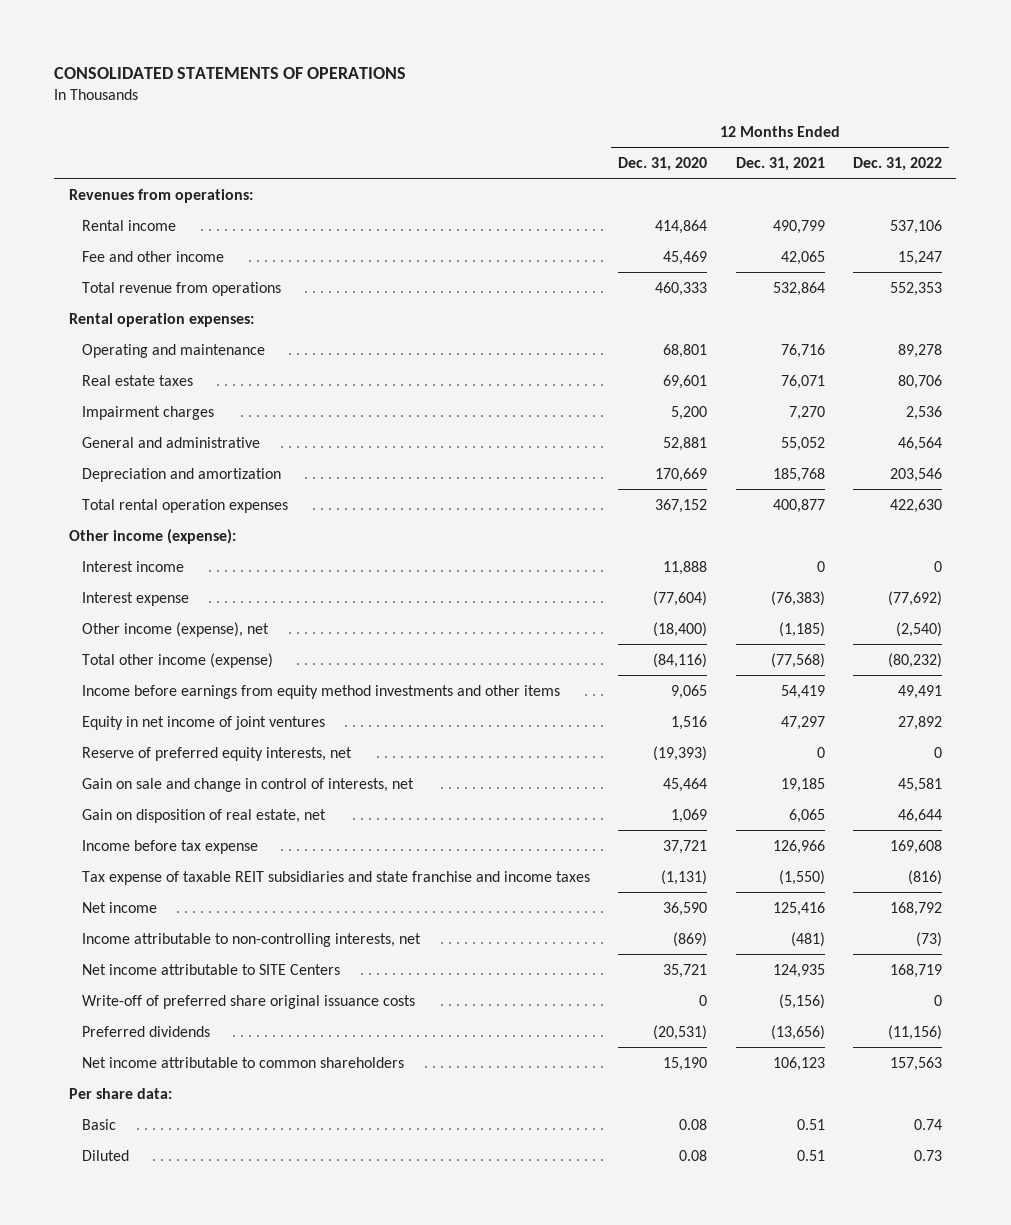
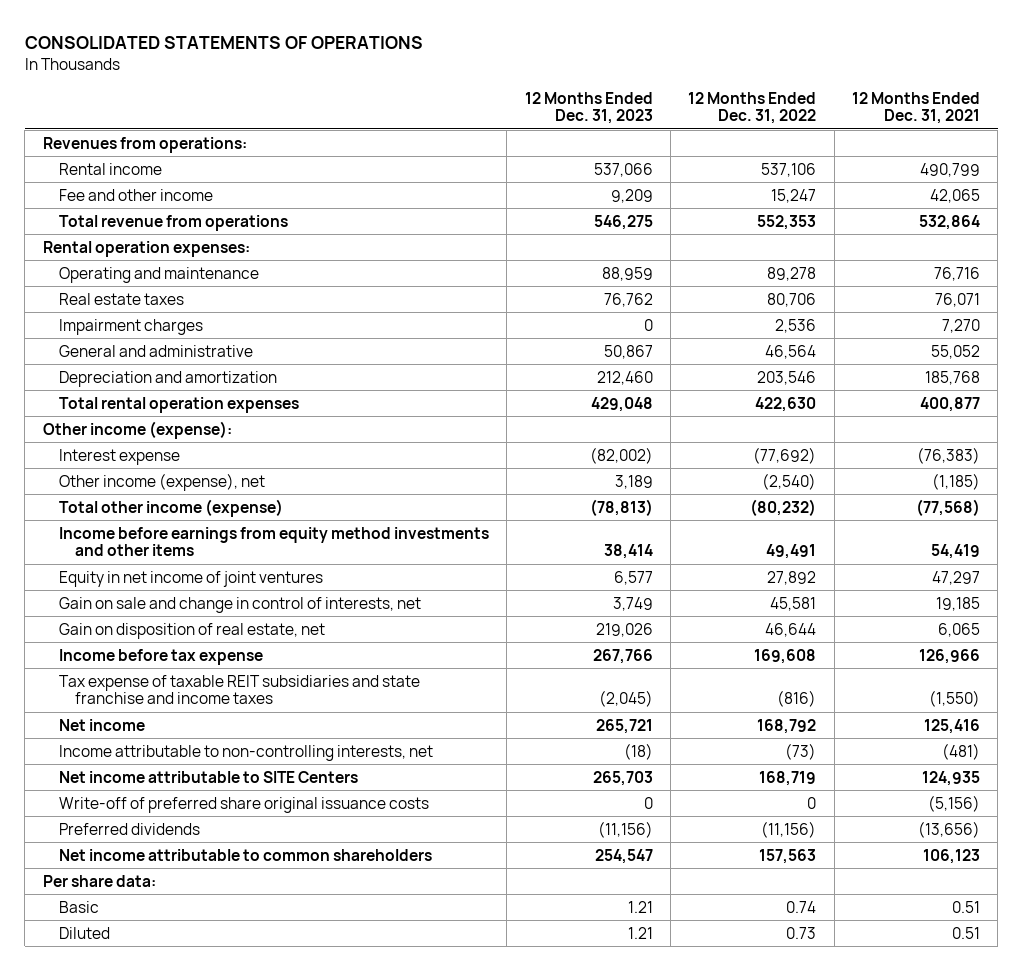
- | 12 Months Ended Dec. 31, 2020 | 12 Months Ended Dec. 31, 2021 | 12 Months Ended Dec. 31, 2022
+ | 12 Months Ended Dec. 31, 2023 | 12 Months Ended Dec. 31, 2022 | 12 Months Ended Dec. 31, 2021
- Interest income | 11,888 | 0 | 0
- Reserve of preferred equity interests, net | (19,393) | 0 | 0

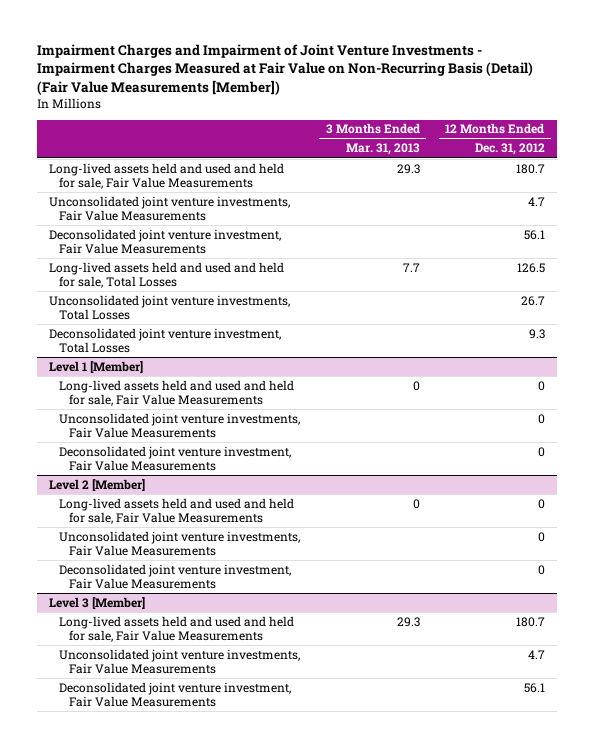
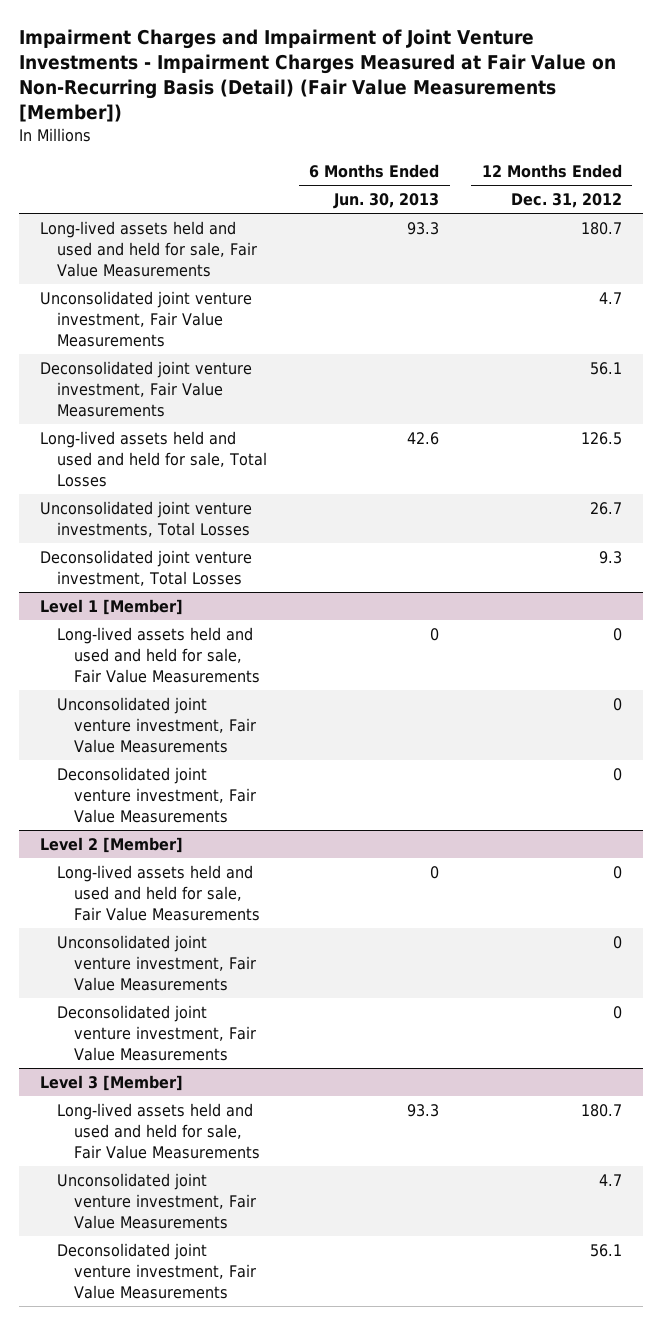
- | 3 Months Ended Mar. 31, 2013 | 12 Months Ended Dec. 31, 2012
+ | 6 Months Ended Jun. 30, 2013 | 12 Months Ended Dec. 31, 2012
- Unconsolidated joint venture investments, Fair Value Measurements | | 4.7
+ Unconsolidated joint venture investment, Fair Value Measurements | | 4.7
@ Level 1 [Member]
- Unconsolidated joint venture investments, Fair Value Measurements | | 0
+ Unconsolidated joint venture investment, Fair Value Measurements | | 0
@ Level 2 [Member]
- Unconsolidated joint venture investments, Fair Value Measurements | | 0
+ Unconsolidated joint venture investment, Fair Value Measurements | | 0
@ Level 3 [Member]
- Unconsolidated joint venture investments, Fair Value Measurements | | 4.7
+ Unconsolidated joint venture investment, Fair Value Measurements | | 4.7

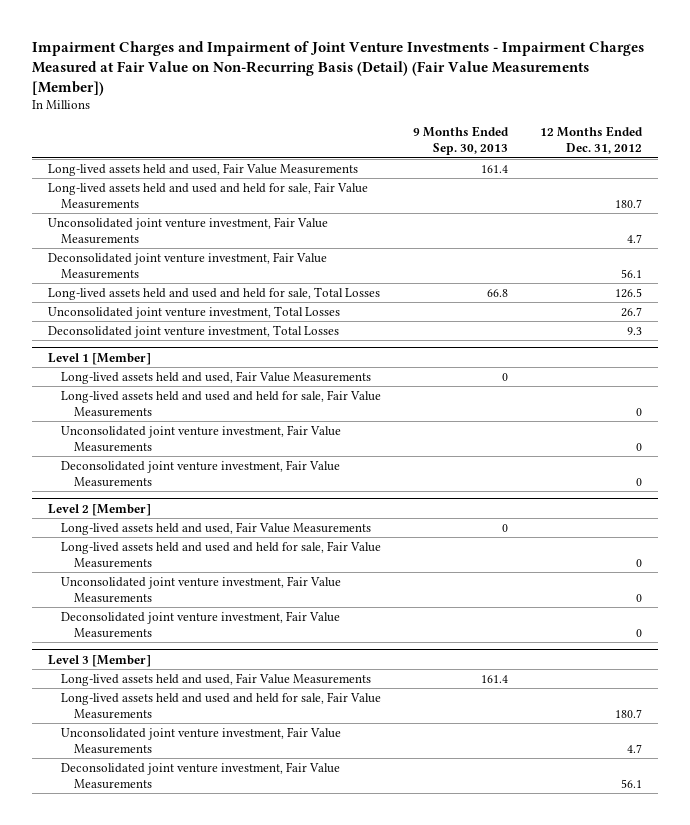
- | 6 Months Ended Jun. 30, 2013 | 12 Months Ended Dec. 31, 2012
+ | 9 Months Ended Sep. 30, 2013 | 12 Months Ended Dec. 31, 2012
+ Long-lived assets held and used, Fair Value Measurements | 161.4 |
- Unconsolidated joint venture investments, Total Losses | | 26.7
+ Unconsolidated joint venture investment, Total Losses | | 26.7
@ Level 1 [Member]
+ Long-lived assets held and used, Fair Value Measurements | 0 |
@ Level 2 [Member]
+ Long-lived assets held and used, Fair Value Measurements | 0 |
@ Level 3 [Member]
+ Long-lived assets held and used, Fair Value Measurements | 161.4 |

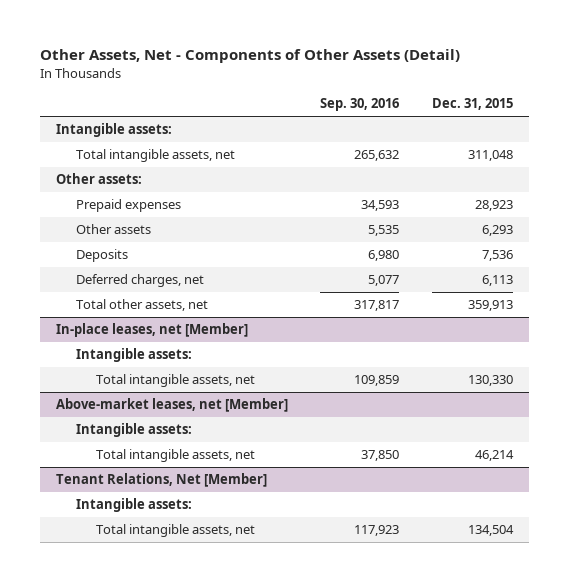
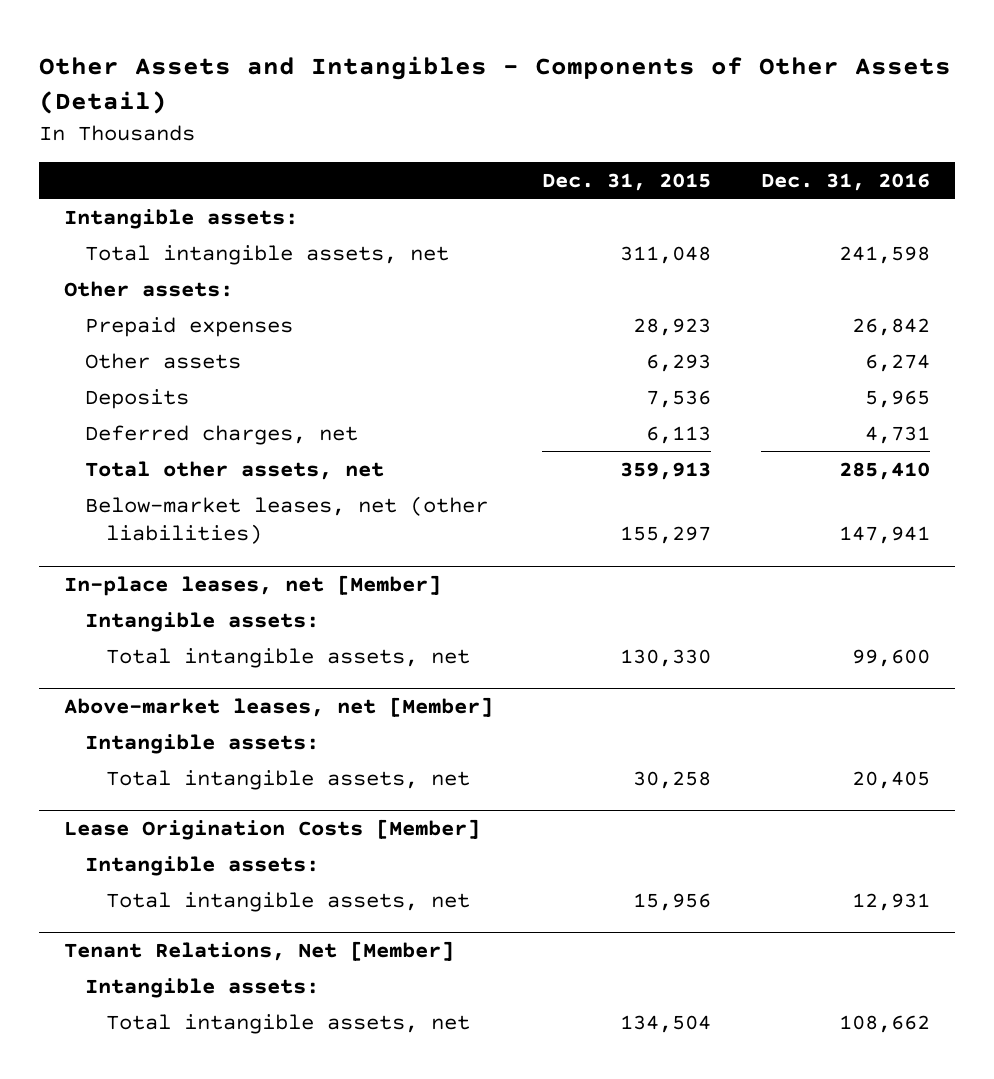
- Other Assets, Net - Components of Other Assets (Detail)
+ Other Assets and Intangibles - Components of Other Assets (Detail)
- | Sep. 30, 2016 | Dec. 31, 2015
+ | Dec. 31, 2015 | Dec. 31, 2016
+ Below-market leases, net (other liabilities) | 155,297 | 147,941
@ Above-market leases, net [Member]
- Total intangible assets, net | 37,850 | 46,214
+ Total intangible assets, net | 30,258 | 20,405
+ Lease Origination Costs [Member]
+ Intangible assets:
+ Total intangible assets, net | 15,956 | 12,931

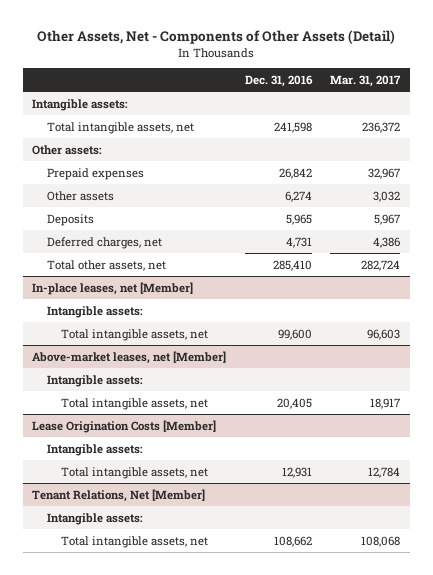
- Other Assets and Intangibles - Components of Other Assets (Detail)
+ Other Assets, Net - Components of Other Assets (Detail)
- | Dec. 31, 2015 | Dec. 31, 2016
+ | Dec. 31, 2016 | Mar. 31, 2017
- Below-market leases, net (other liabilities) | 155,297 | 147,941

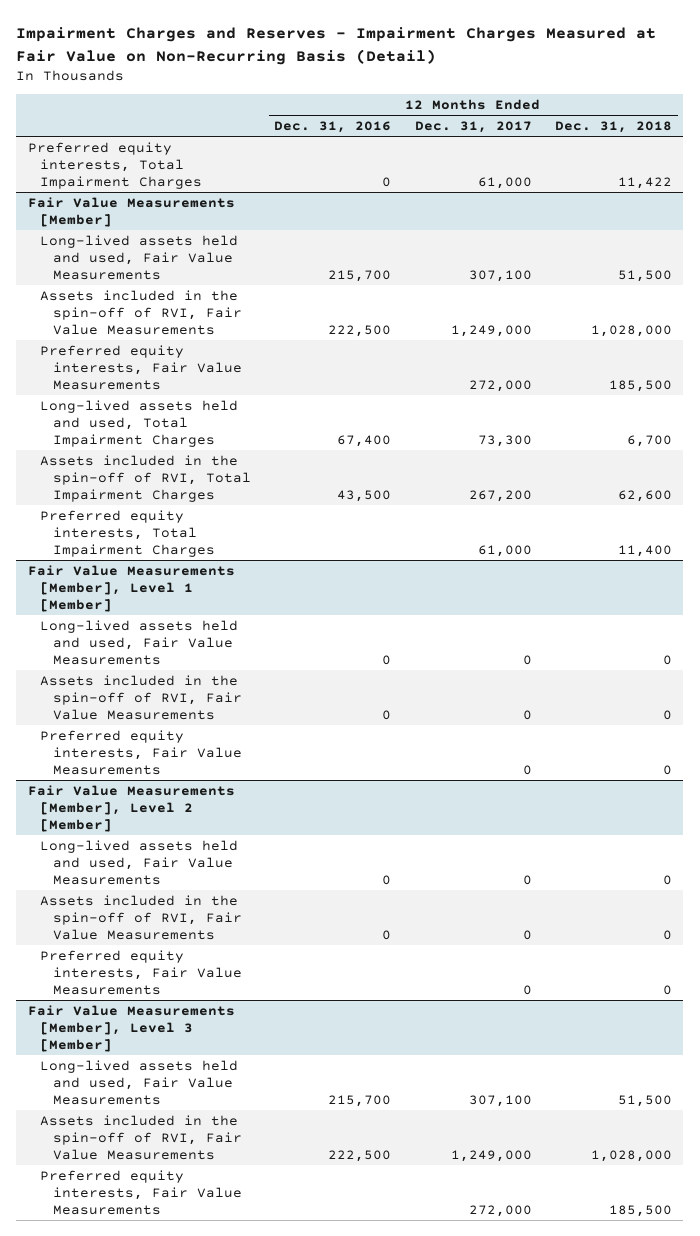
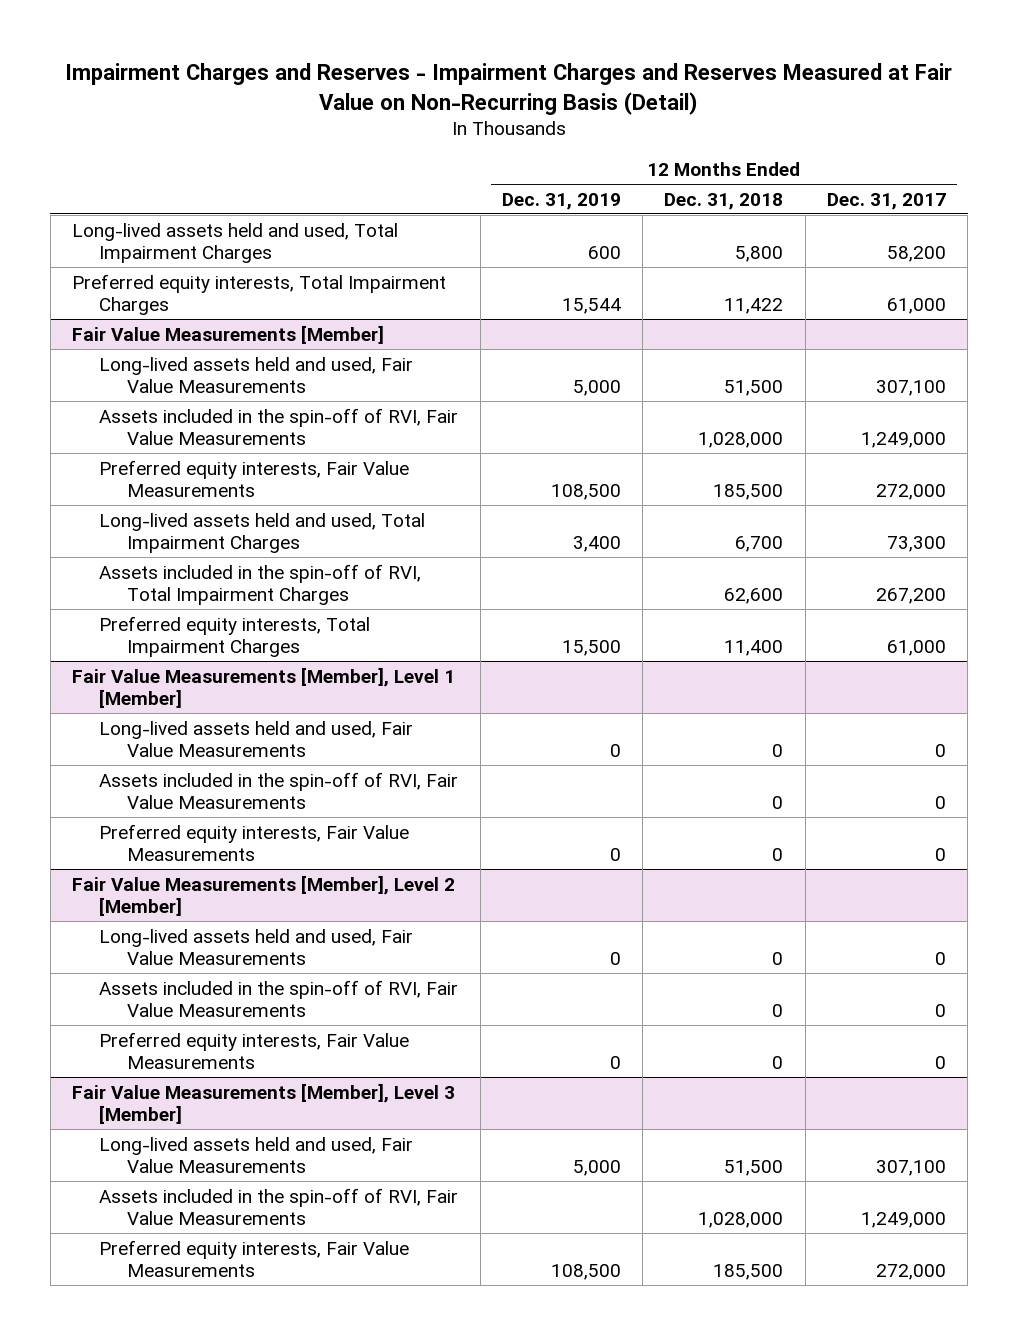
- Impairment Charges and Reserves - Impairment Charges Measured at Fair Value on Non-Recurring Basis (Detail)
+ Impairment Charges and Reserves - Impairment Charges and Reserves Measured at Fair Value on Non-Recurring Basis (Detail)
- | 12 Months Ended Dec. 31, 2016 | 12 Months Ended Dec. 31, 2017 | 12 Months Ended Dec. 31, 2018
+ | 12 Months Ended Dec. 31, 2019 | 12 Months Ended Dec. 31, 2018 | 12 Months Ended Dec. 31, 2017
+ Long-lived assets held and used, Total Impairment Charges | 600 | 5,800 | 58,200

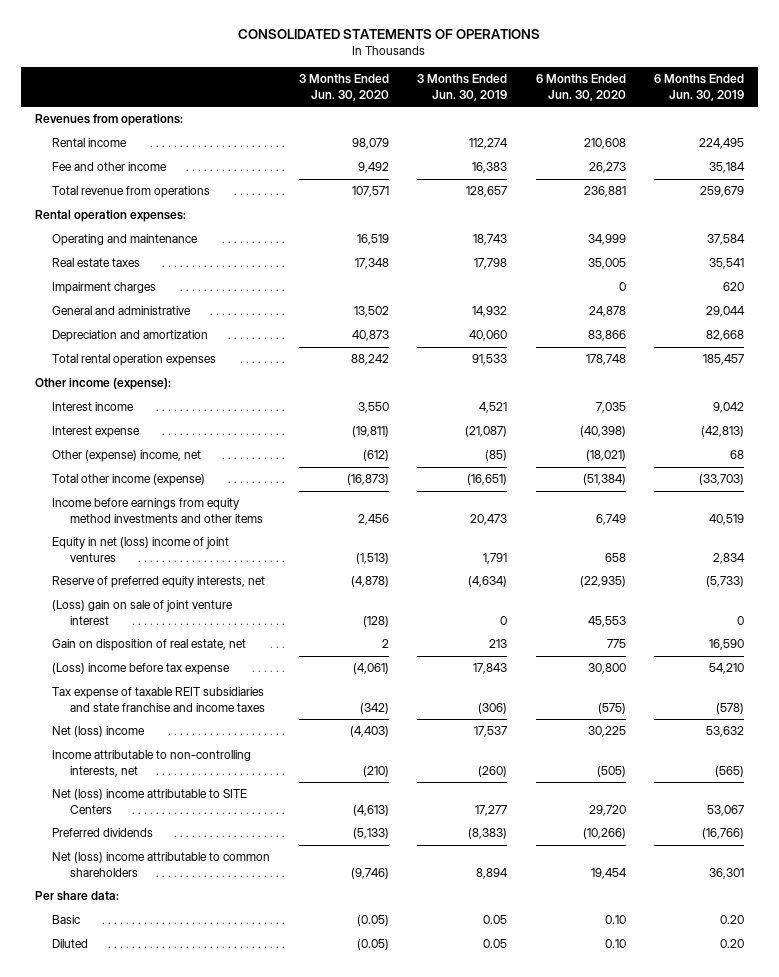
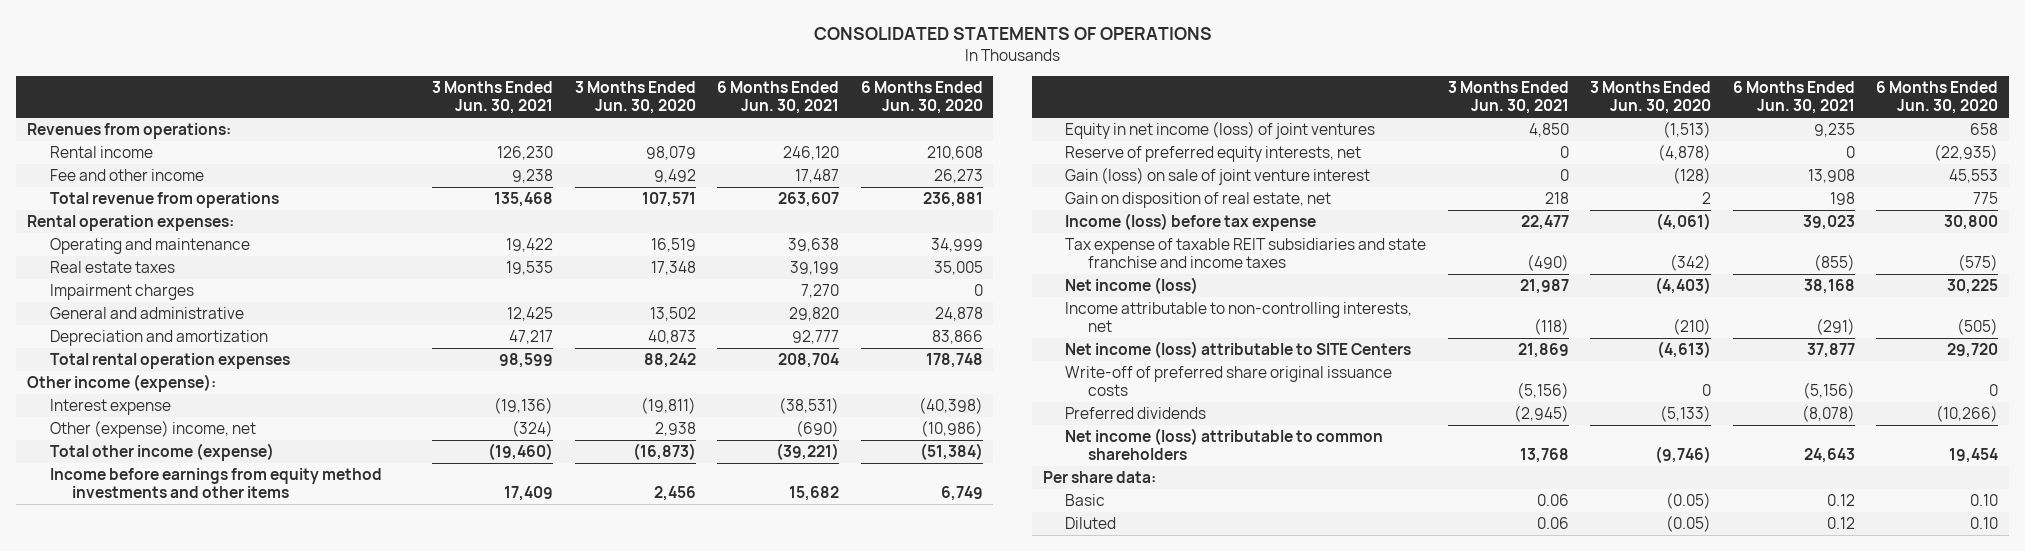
- | 3 Months Ended Jun. 30, 2020 | 3 Months Ended Jun. 30, 2019 | 6 Months Ended Jun. 30, 2020 | 6 Months Ended Jun. 30, 2019
+ | 3 Months Ended Jun. 30, 2021 | 3 Months Ended Jun. 30, 2020 | 6 Months Ended Jun. 30, 2021 | 6 Months Ended Jun. 30, 2020
- Interest income | 3,550 | 4,521 | 7,035 | 9,042
- Other (expense) income, net | (612) | (85) | (18,021) | 68
+ Other (expense) income, net | (324) | 2,938 | (690) | (10,986)
- Equity in net (loss) income of joint ventures | (1,513) | 1,791 | 658 | 2,834
+ Equity in net income (loss) of joint ventures | 4,850 | (1,513) | 9,235 | 658
- (Loss) gain on sale of joint venture interest | (128) | 0 | 45,553 | 0
+ Gain (loss) on sale of joint venture interest | 0 | (128) | 13,908 | 45,553
- (Loss) income before tax expense | (4,061) | 17,843 | 30,800 | 54,210
+ Income (loss) before tax expense | 22,477 | (4,061) | 39,023 | 30,800
- Net (loss) income | (4,403) | 17,537 | 30,225 | 53,632
+ Net income (loss) | 21,987 | (4,403) | 38,168 | 30,225
- Net (loss) income attributable to SITE Centers | (4,613) | 17,277 | 29,720 | 53,067
+ Net income (loss) attributable to SITE Centers | 21,869 | (4,613) | 37,877 | 29,720
+ Write-off of preferred share original issuance costs | (5,156) | 0 | (5,156) | 0
- Net (loss) income attributable to common shareholders | (9,746) | 8,894 | 19,454 | 36,301
+ Net income (loss) attributable to common shareholders | 13,768 | (9,746) | 24,643 | 19,454

